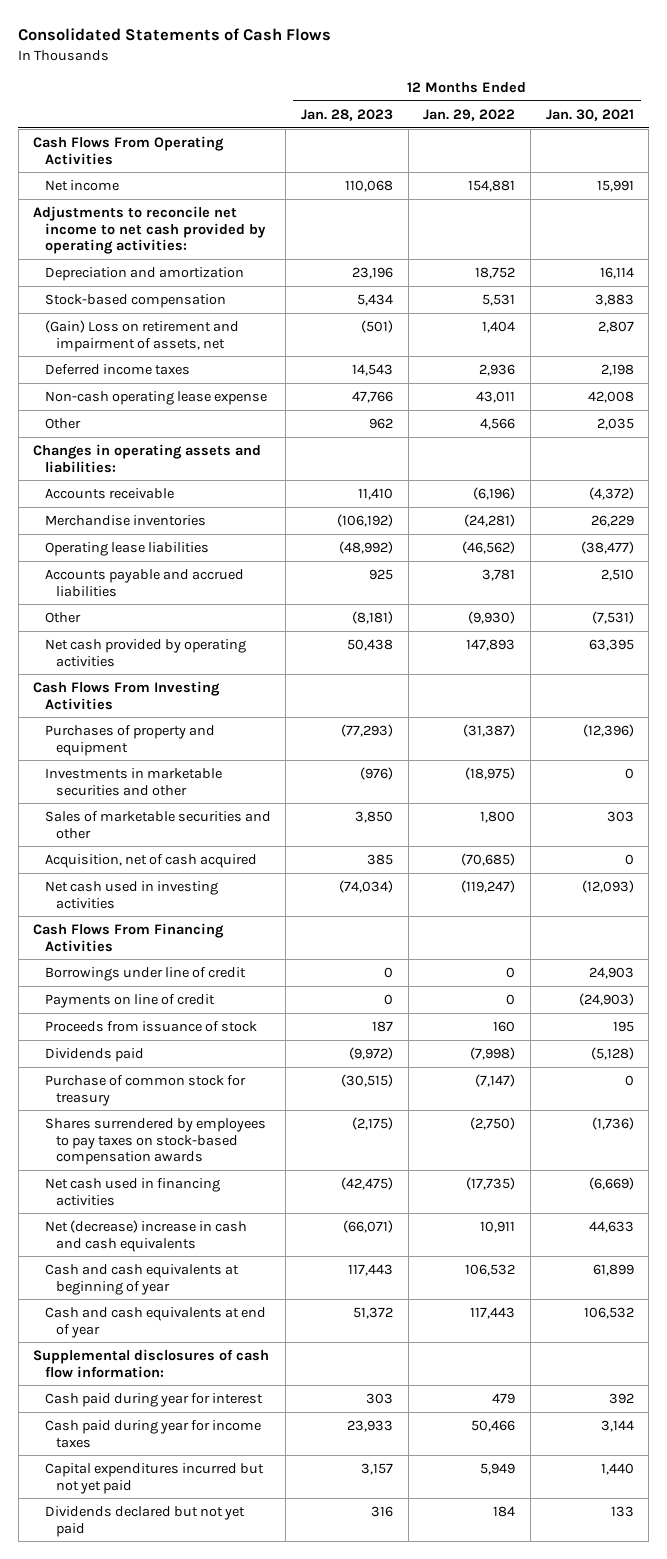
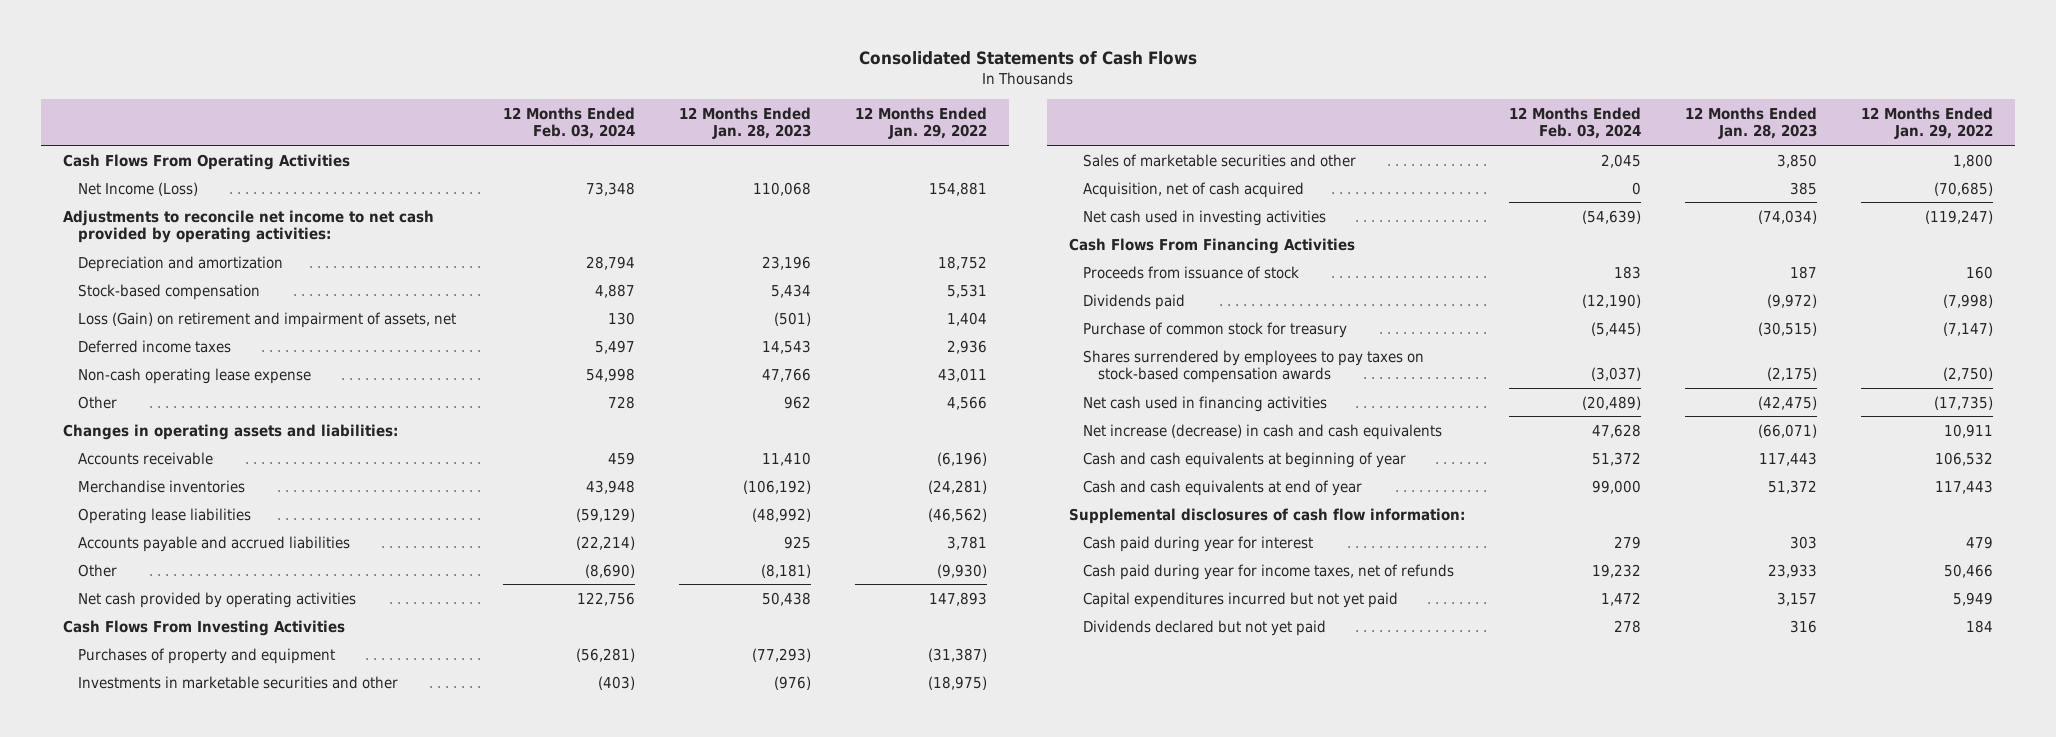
- | 12 Months Ended Jan. 28, 2023 | 12 Months Ended Jan. 29, 2022 | 12 Months Ended Jan. 30, 2021
+ | 12 Months Ended Feb. 03, 2024 | 12 Months Ended Jan. 28, 2023 | 12 Months Ended Jan. 29, 2022
- Net income | 110,068 | 154,881 | 15,991
+ Net Income (Loss) | 73,348 | 110,068 | 154,881
- (Gain) Loss on retirement and impairment of assets, net | (501) | 1,404 | 2,807
+ Loss (Gain) on retirement and impairment of assets, net | 130 | (501) | 1,404
- Borrowings under line of credit | 0 | 0 | 24,903
- Payments on line of credit | 0 | 0 | (24,903)
- Net (decrease) increase in cash and cash equivalents | (66,071) | 10,911 | 44,633
+ Net increase (decrease) in cash and cash equivalents | 47,628 | (66,071) | 10,911
- Cash paid during year for income taxes | 23,933 | 50,466 | 3,144
+ Cash paid during year for income taxes, net of refunds | 19,232 | 23,933 | 50,466

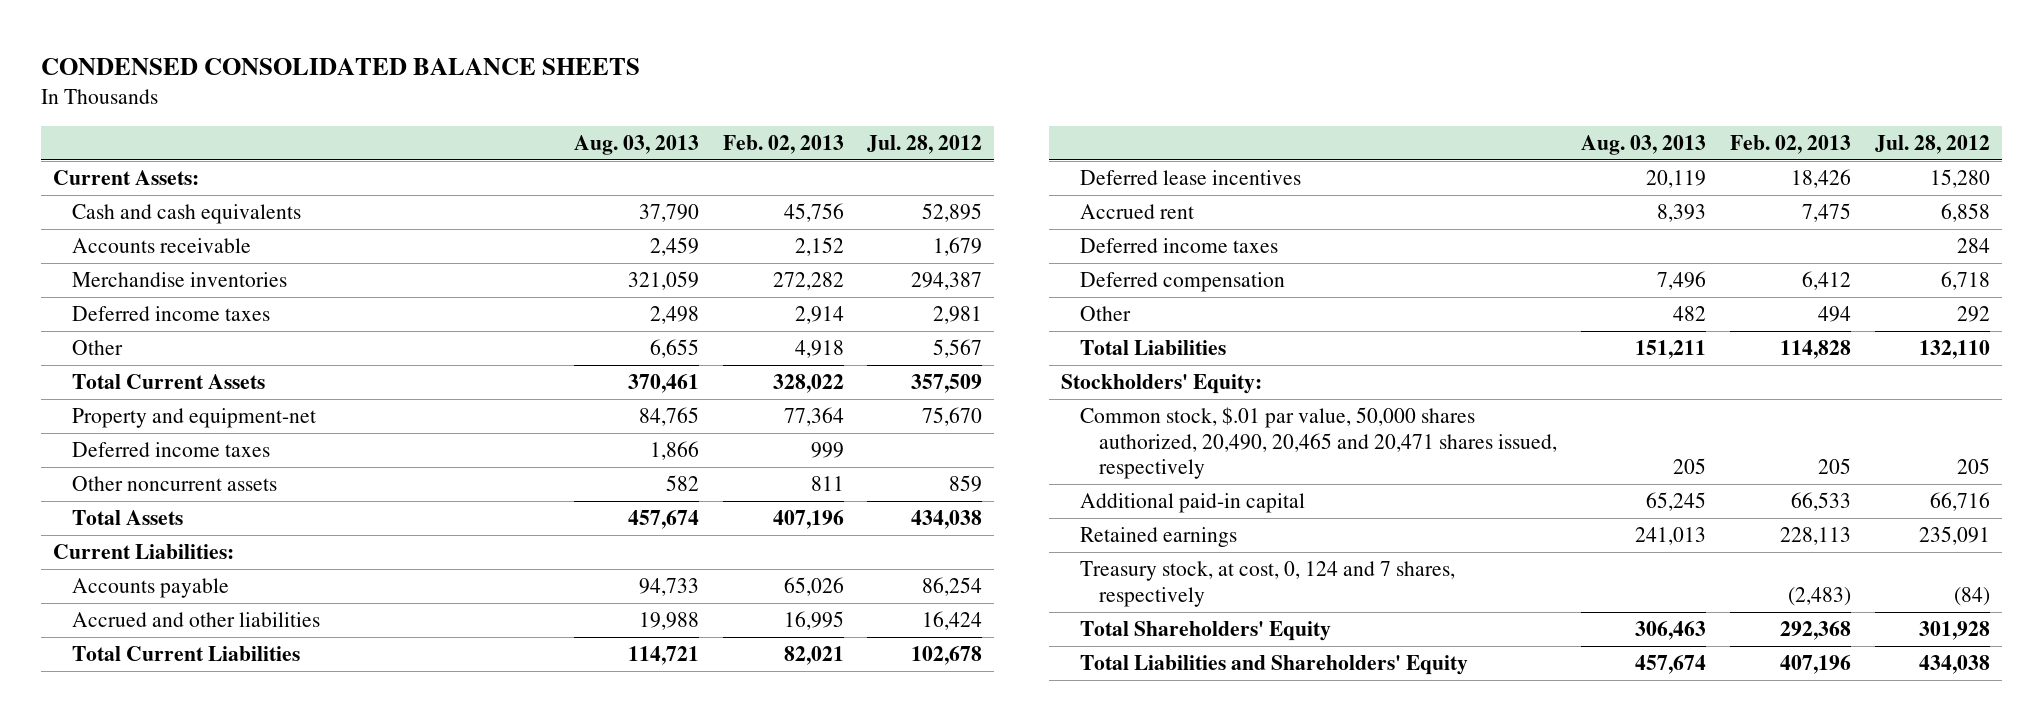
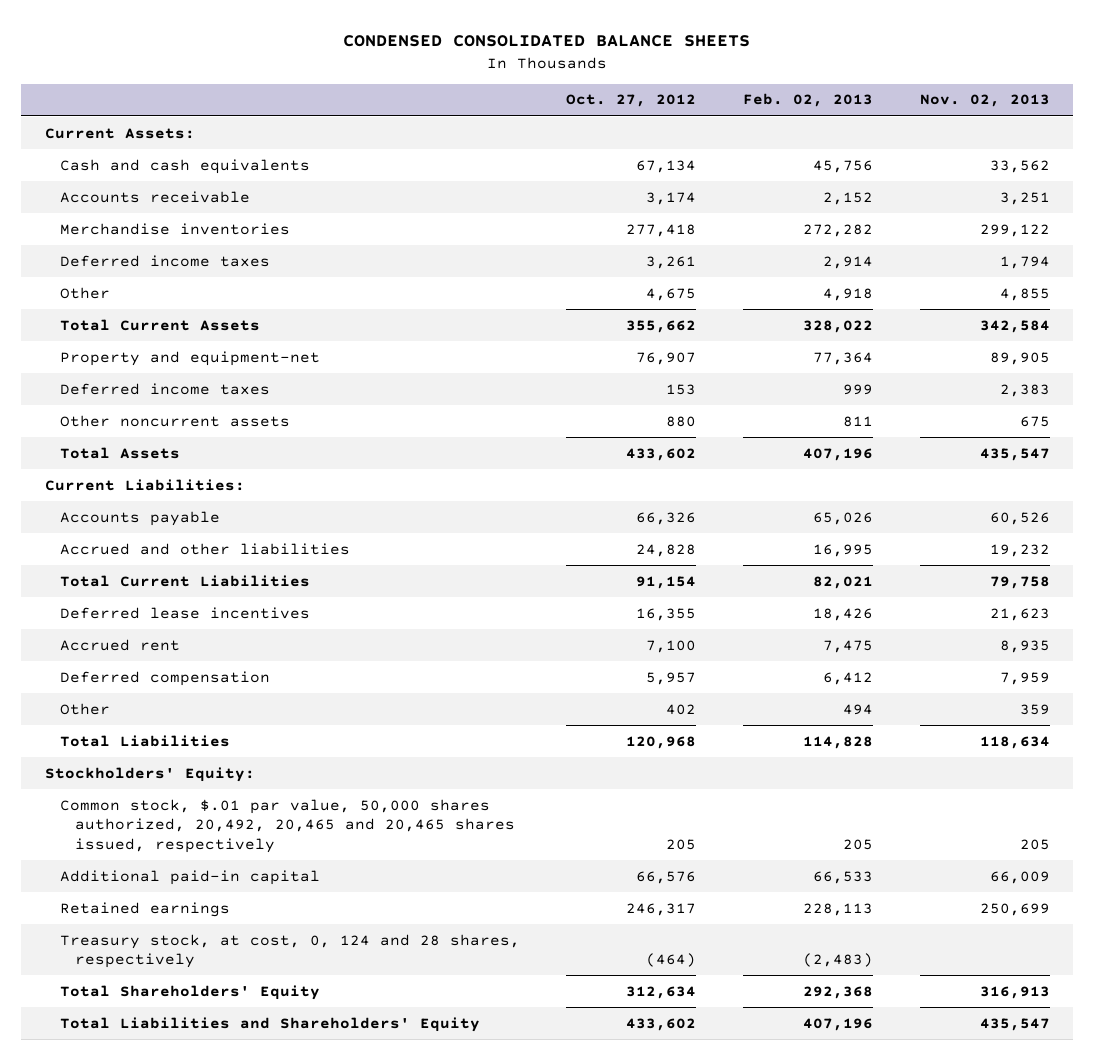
- | Aug. 03, 2013 | Feb. 02, 2013 | Jul. 28, 2012
+ | Oct. 27, 2012 | Feb. 02, 2013 | Nov. 02, 2013
- Deferred income taxes | | | 284
- Common stock, $.01 par value, 50,000 shares authorized, 20,490, 20,465 and 20,471 shares issued, respectively | 205 | 205 | 205
+ Common stock, $.01 par value, 50,000 shares authorized, 20,492, 20,465 and 20,465 shares issued, respectively | 205 | 205 | 205
- Treasury stock, at cost, 0, 124 and 7 shares, respectively | | (2,483) | (84)
+ Treasury stock, at cost, 0, 124 and 28 shares, respectively | (464) | (2,483) |

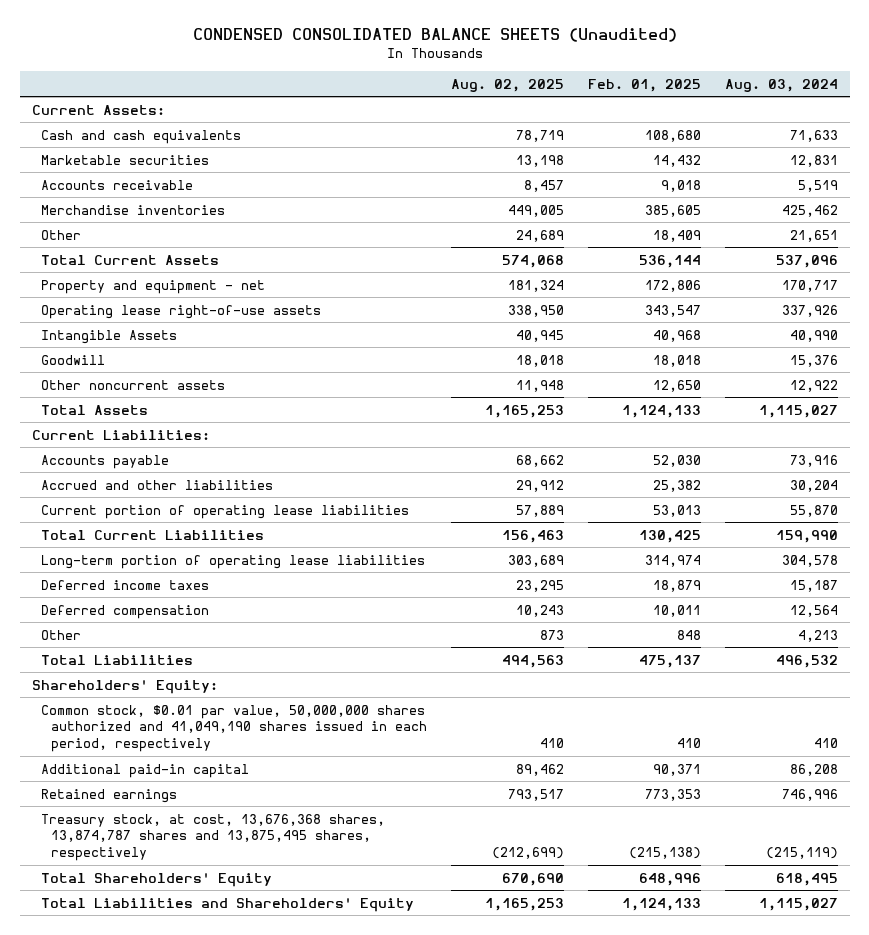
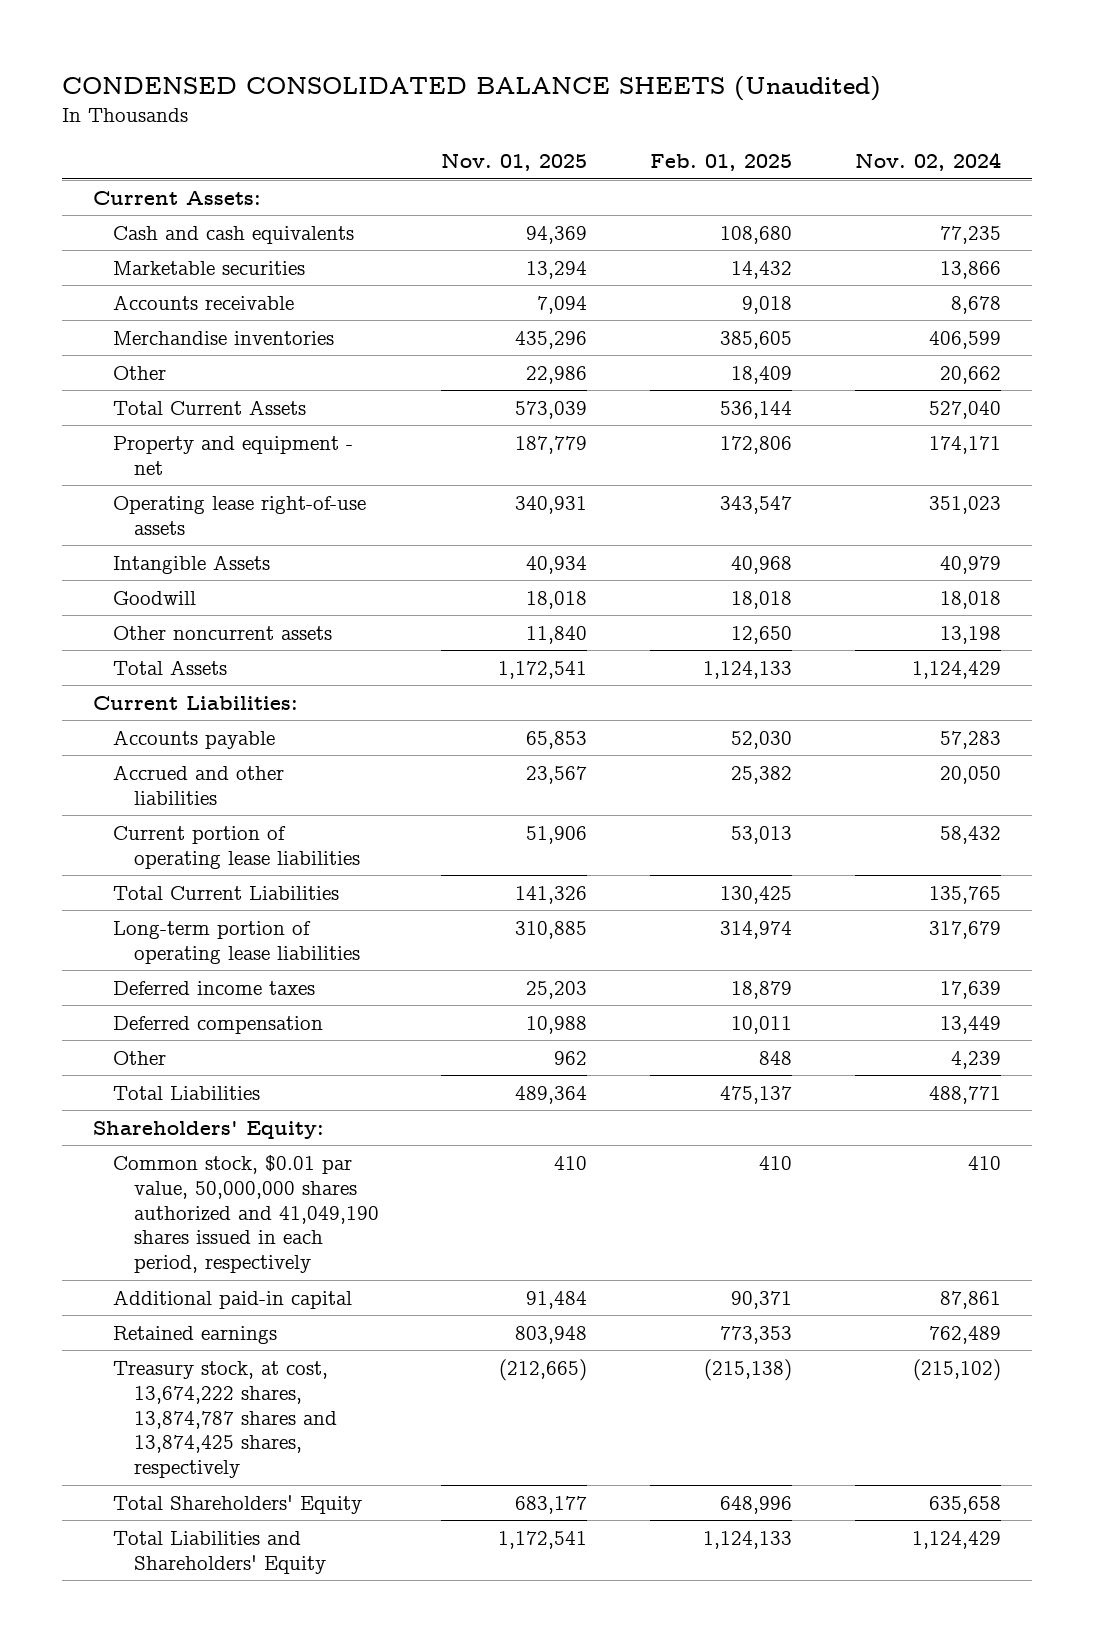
- | Aug. 02, 2025 | Feb. 01, 2025 | Aug. 03, 2024
+ | Nov. 01, 2025 | Feb. 01, 2025 | Nov. 02, 2024
- Treasury stock, at cost, 13,676,368 shares, 13,874,787 shares and 13,875,495 shares, respectively | (212,699) | (215,138) | (215,119)
+ Treasury stock, at cost, 13,674,222 shares, 13,874,787 shares and 13,874,425 shares, respectively | (212,665) | (215,138) | (215,102)

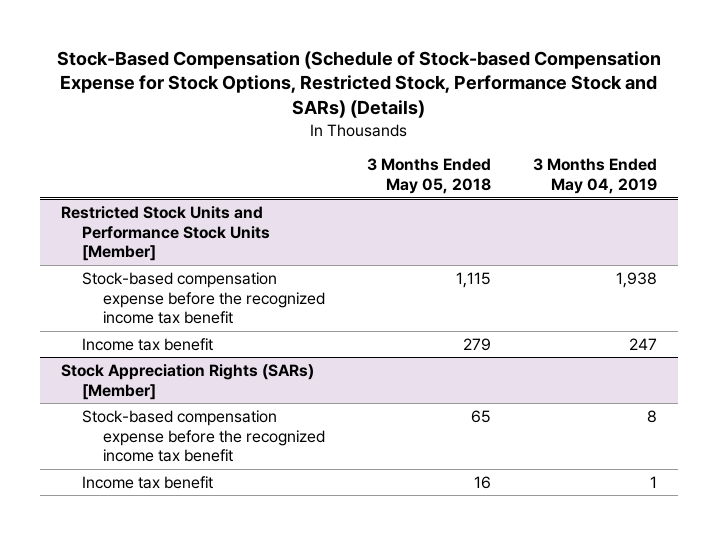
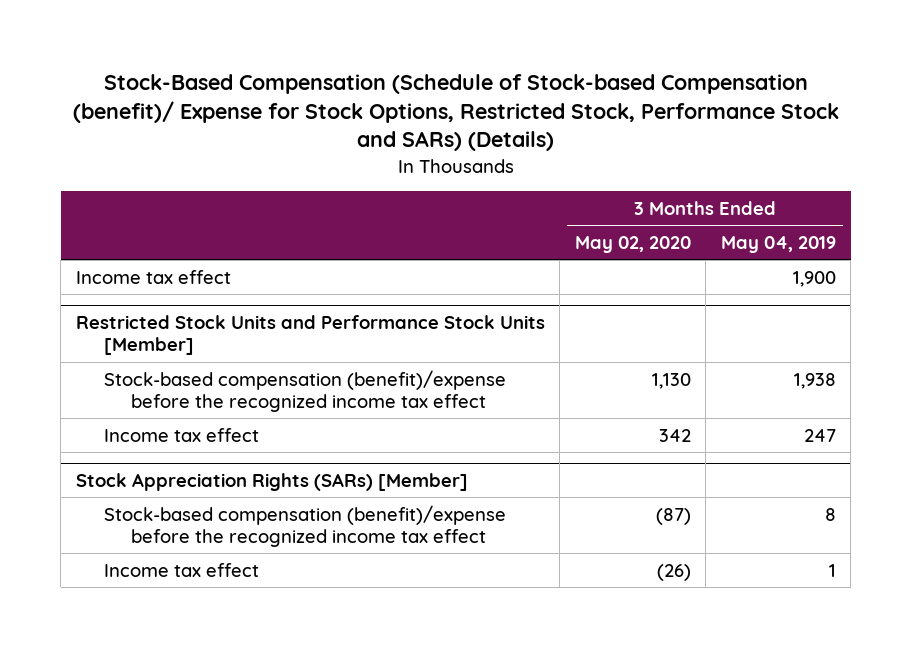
- Stock-Based Compensation (Schedule of Stock-based Compensation Expense for Stock Options, Restricted Stock, Performance Stock and SARs) (Details)
+ Stock-Based Compensation (Schedule of Stock-based Compensation (benefit)/ Expense for Stock Options, Restricted Stock, Performance Stock and SARs) (Details)
- | 3 Months Ended May 05, 2018 | 3 Months Ended May 04, 2019
+ | 3 Months Ended May 02, 2020 | 3 Months Ended May 04, 2019
+ Income tax effect | | 1,900
@ Restricted Stock Units and Performance Stock Units [Member]
- Stock-based compensation expense before the recognized income tax benefit | 1,115 | 1,938
- Income tax benefit | 279 | 247
+ Stock-based compensation (benefit)/expense before the recognized income tax effect | 1,130 | 1,938
+ Income tax effect | 342 | 247
@ Stock Appreciation Rights (SARs) [Member]
- Stock-based compensation expense before the recognized income tax benefit | 65 | 8
- Income tax benefit | 16 | 1
+ Stock-based compensation (benefit)/expense before the recognized income tax effect | (87) | 8
+ Income tax effect | (26) | 1

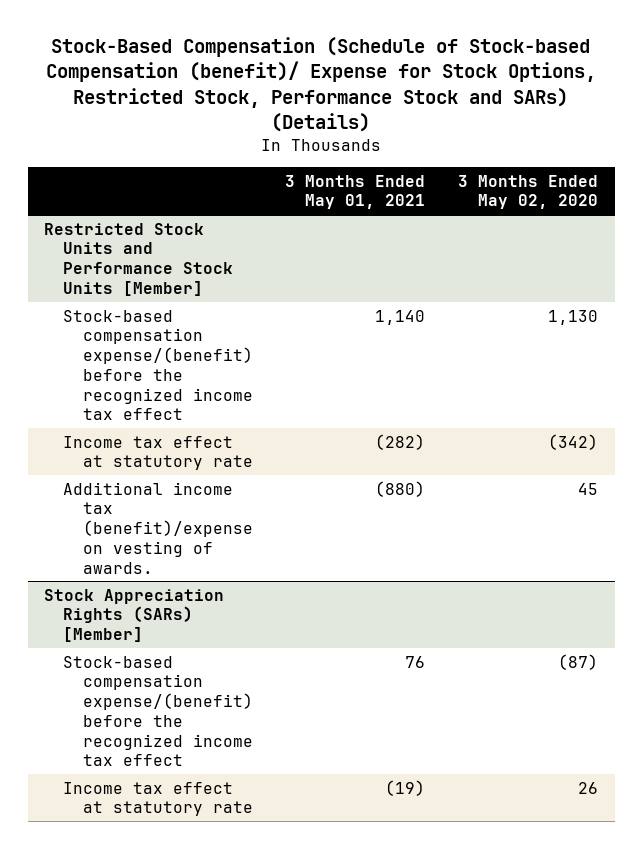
- | 3 Months Ended May 02, 2020 | 3 Months Ended May 04, 2019
+ | 3 Months Ended May 01, 2021 | 3 Months Ended May 02, 2020
- Income tax effect | | 1,900
@ Restricted Stock Units and Performance Stock Units [Member]
- Stock-based compensation (benefit)/expense before the recognized income tax effect | 1,130 | 1,938
- Income tax effect | 342 | 247
+ Stock-based compensation expense/(benefit) before the recognized income tax effect | 1,140 | 1,130
+ Income tax effect at statutory rate | (282) | (342)
+ Additional income tax (benefit)/expense on vesting of awards. | (880) | 45
@ Stock Appreciation Rights (SARs) [Member]
- Stock-based compensation (benefit)/expense before the recognized income tax effect | (87) | 8
- Income tax effect | (26) | 1
+ Stock-based compensation expense/(benefit) before the recognized income tax effect | 76 | (87)
+ Income tax effect at statutory rate | (19) | 26

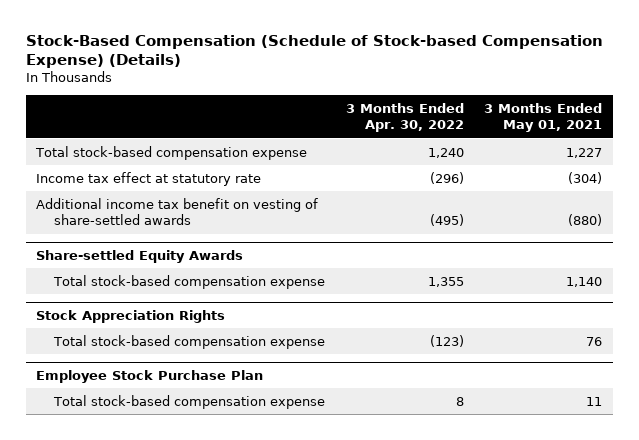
- Stock-Based Compensation (Schedule of Stock-based Compensation (benefit)/ Expense for Stock Options, Restricted Stock, Performance Stock and SARs) (Details)
+ Stock-Based Compensation (Schedule of Stock-based Compensation Expense) (Details)
- | 3 Months Ended May 01, 2021 | 3 Months Ended May 02, 2020
+ | 3 Months Ended Apr. 30, 2022 | 3 Months Ended May 01, 2021
- Restricted Stock Units and Performance Stock Units [Member]
- Stock-based compensation expense/(benefit) before the recognized income tax effect | 1,140 | 1,130
- Income tax effect at statutory rate | (282) | (342)
- Additional income tax (benefit)/expense on vesting of awards. | (880) | 45
- Stock Appreciation Rights (SARs) [Member]
- Stock-based compensation expense/(benefit) before the recognized income tax effect | 76 | (87)
- Income tax effect at statutory rate | (19) | 26
+ Total stock-based compensation expense | 1,240 | 1,227
+ Income tax effect at statutory rate | (296) | (304)
+ Additional income tax benefit on vesting of share-settled awards | (495) | (880)
+ Share-settled Equity Awards
+ Total stock-based compensation expense | 1,355 | 1,140
+ Stock Appreciation Rights
+ Total stock-based compensation expense | (123) | 76
+ Employee Stock Purchase Plan
+ Total stock-based compensation expense | 8 | 11

